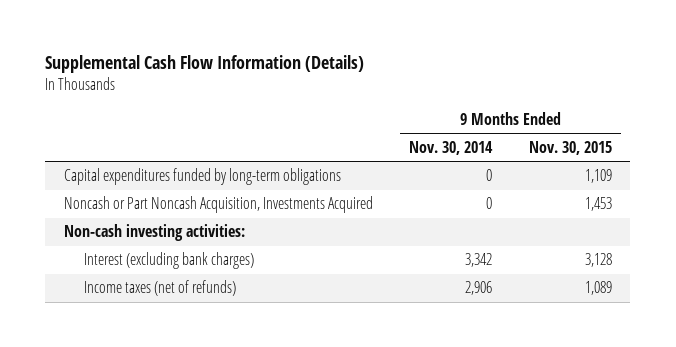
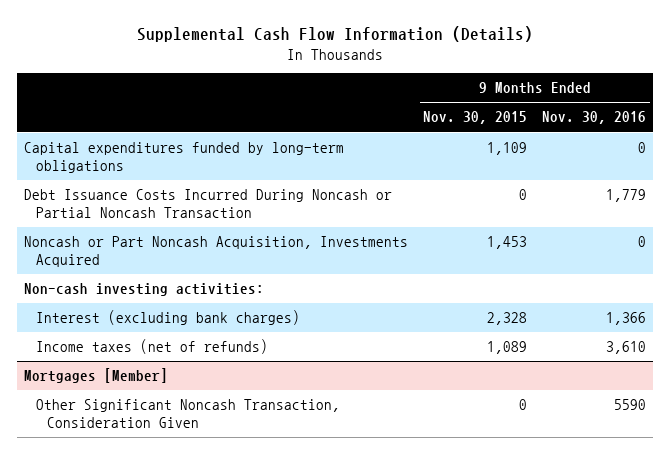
- | 9 Months Ended Nov. 30, 2014 | 9 Months Ended Nov. 30, 2015
+ | 9 Months Ended Nov. 30, 2015 | 9 Months Ended Nov. 30, 2016
+ Debt Issuance Costs Incurred During Noncash or Partial Noncash Transaction | 0 | 1,779
- Interest (excluding bank charges) | 3,342 | 3,128
+ Interest (excluding bank charges) | 2,328 | 1,366
+ Mortgages [Member]
+ Other Significant Noncash Transaction, Consideration Given | 0 | 5590

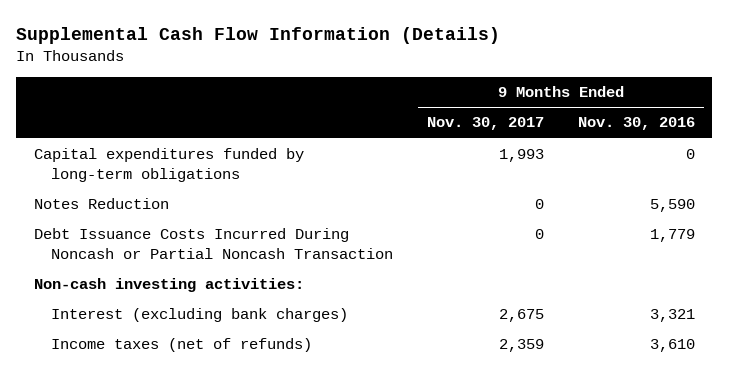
- | 9 Months Ended Nov. 30, 2015 | 9 Months Ended Nov. 30, 2016
+ | 9 Months Ended Nov. 30, 2017 | 9 Months Ended Nov. 30, 2016
+ Notes Reduction | 0 | 5,590
- Noncash or Part Noncash Acquisition, Investments Acquired | 1,453 | 0
- Interest (excluding bank charges) | 2,328 | 1,366
+ Interest (excluding bank charges) | 2,675 | 3,321
- Mortgages [Member]
- Other Significant Noncash Transaction, Consideration Given | 0 | 5590

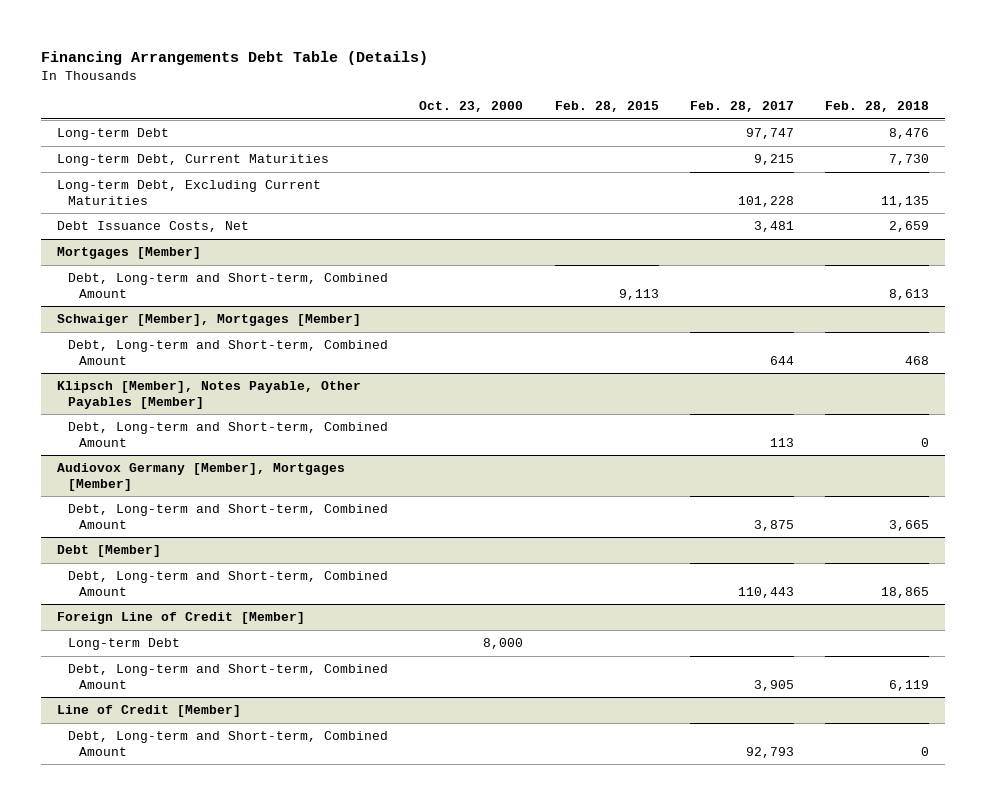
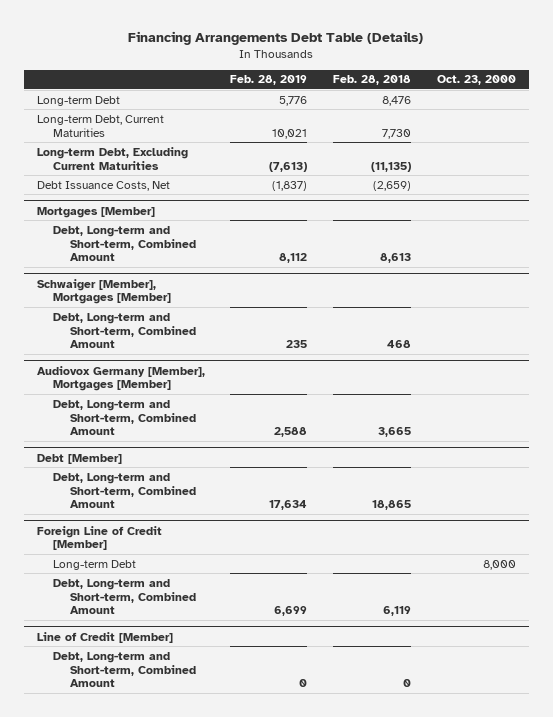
- | Oct. 23, 2000 | Feb. 28, 2015 | Feb. 28, 2017 | Feb. 28, 2018
+ | Feb. 28, 2019 | Feb. 28, 2018 | Oct. 23, 2000
- Long-term Debt, Excluding Current Maturities | | | 101,228 | 11,135
- Debt Issuance Costs, Net | | | 3,481 | 2,659
+ Long-term Debt, Excluding Current Maturities | (7,613) | (11,135) |
+ Debt Issuance Costs, Net | (1,837) | (2,659) |
- Klipsch [Member], Notes Payable, Other Payables [Member]
- Debt, Long-term and Short-term, Combined Amount | | | 113 | 0

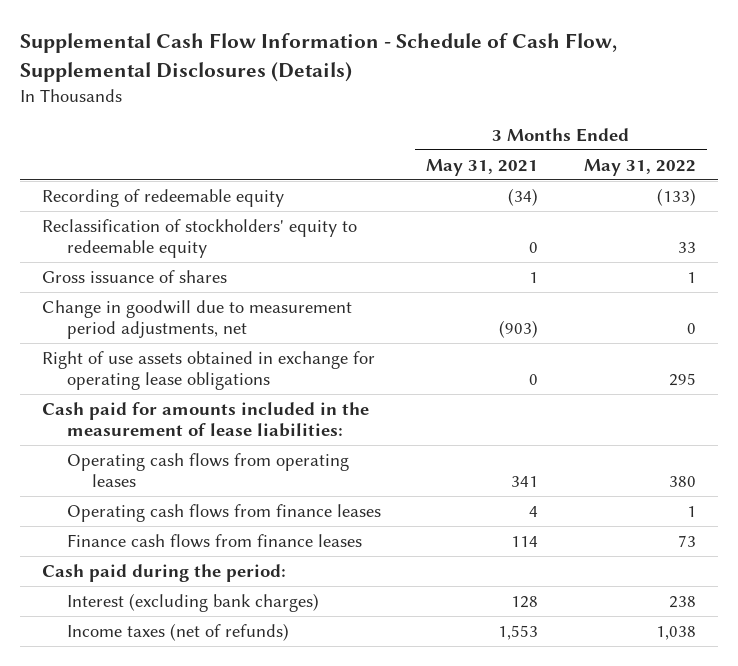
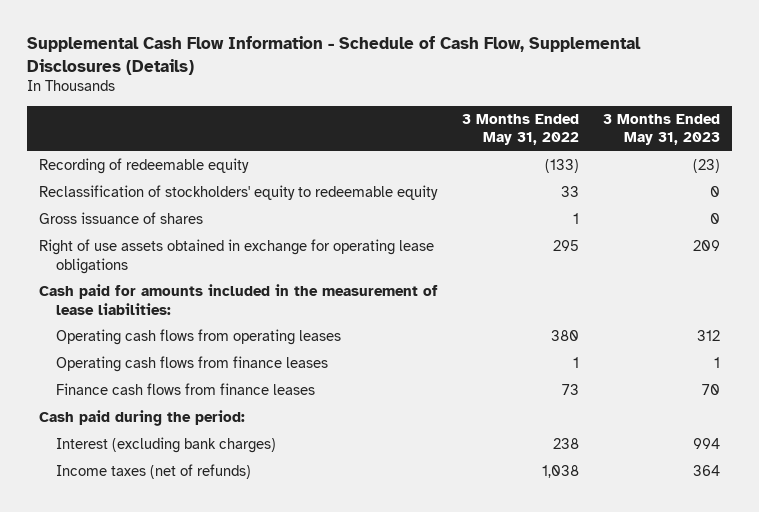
- | 3 Months Ended May 31, 2021 | 3 Months Ended May 31, 2022
+ | 3 Months Ended May 31, 2022 | 3 Months Ended May 31, 2023
- Change in goodwill due to measurement period adjustments, net | (903) | 0

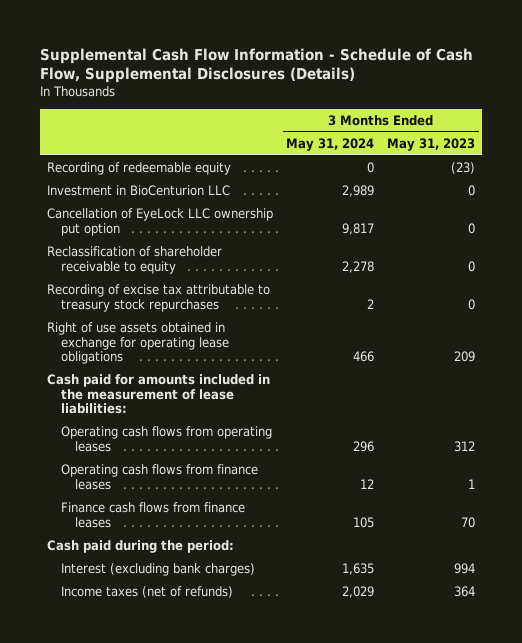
- | 3 Months Ended May 31, 2022 | 3 Months Ended May 31, 2023
+ | 3 Months Ended May 31, 2024 | 3 Months Ended May 31, 2023
- Reclassification of stockholders' equity to redeemable equity | 33 | 0
- Gross issuance of shares | 1 | 0
+ Investment in BioCenturion LLC | 2,989 | 0
+ Cancellation of EyeLock LLC ownership put option | 9,817 | 0
+ Reclassification of shareholder receivable to equity | 2,278 | 0
+ Recording of excise tax attributable to treasury stock repurchases | 2 | 0

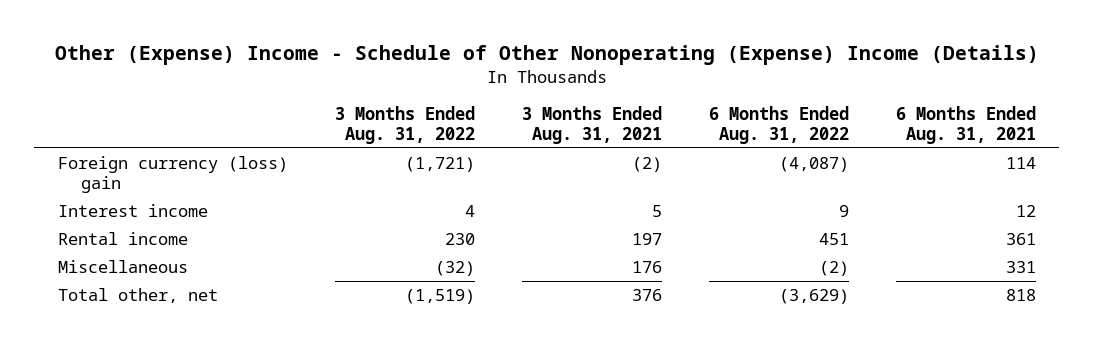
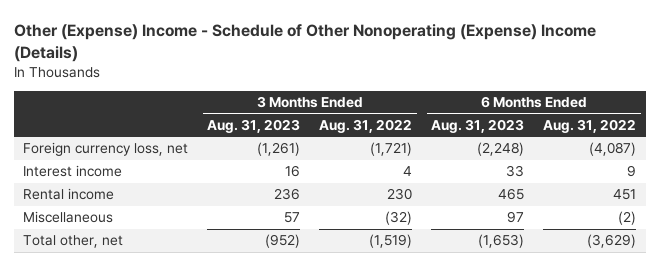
- | 3 Months Ended Aug. 31, 2022 | 3 Months Ended Aug. 31, 2021 | 6 Months Ended Aug. 31, 2022 | 6 Months Ended Aug. 31, 2021
+ | 3 Months Ended Aug. 31, 2023 | 3 Months Ended Aug. 31, 2022 | 6 Months Ended Aug. 31, 2023 | 6 Months Ended Aug. 31, 2022
- Foreign currency (loss) gain | (1,721) | (2) | (4,087) | 114
+ Foreign currency loss, net | (1,261) | (1,721) | (2,248) | (4,087)

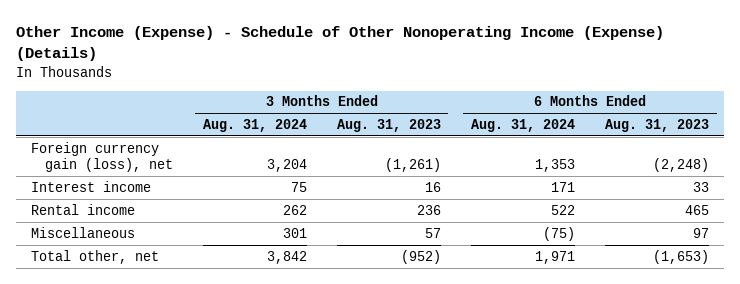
- Other (Expense) Income - Schedule of Other Nonoperating (Expense) Income (Details)
+ Other Income (Expense) - Schedule of Other Nonoperating Income (Expense) (Details)
- | 3 Months Ended Aug. 31, 2023 | 3 Months Ended Aug. 31, 2022 | 6 Months Ended Aug. 31, 2023 | 6 Months Ended Aug. 31, 2022
+ | 3 Months Ended Aug. 31, 2024 | 3 Months Ended Aug. 31, 2023 | 6 Months Ended Aug. 31, 2024 | 6 Months Ended Aug. 31, 2023
- Foreign currency loss, net | (1,261) | (1,721) | (2,248) | (4,087)
+ Foreign currency gain (loss), net | 3,204 | (1,261) | 1,353 | (2,248)

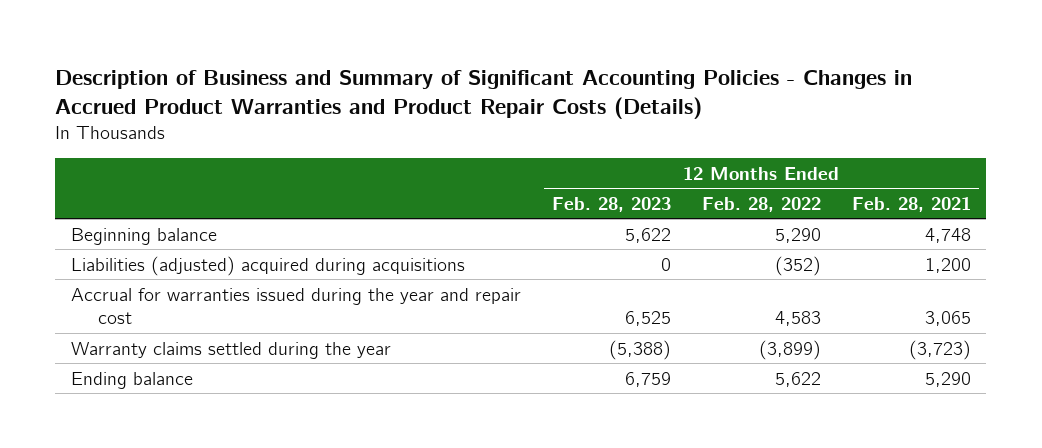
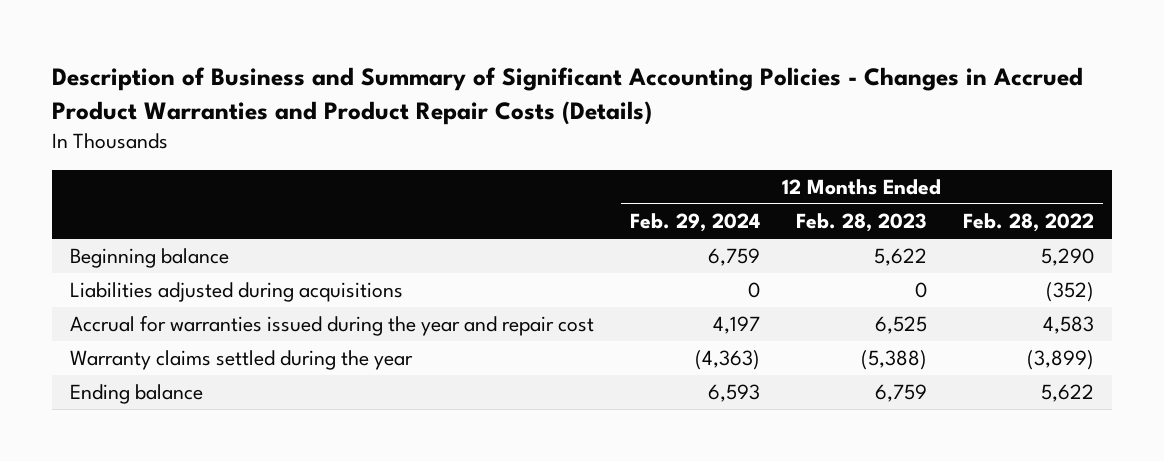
- | 12 Months Ended Feb. 28, 2023 | 12 Months Ended Feb. 28, 2022 | 12 Months Ended Feb. 28, 2021
+ | 12 Months Ended Feb. 29, 2024 | 12 Months Ended Feb. 28, 2023 | 12 Months Ended Feb. 28, 2022
- Liabilities (adjusted) acquired during acquisitions | 0 | (352) | 1,200
+ Liabilities adjusted during acquisitions | 0 | 0 | (352)

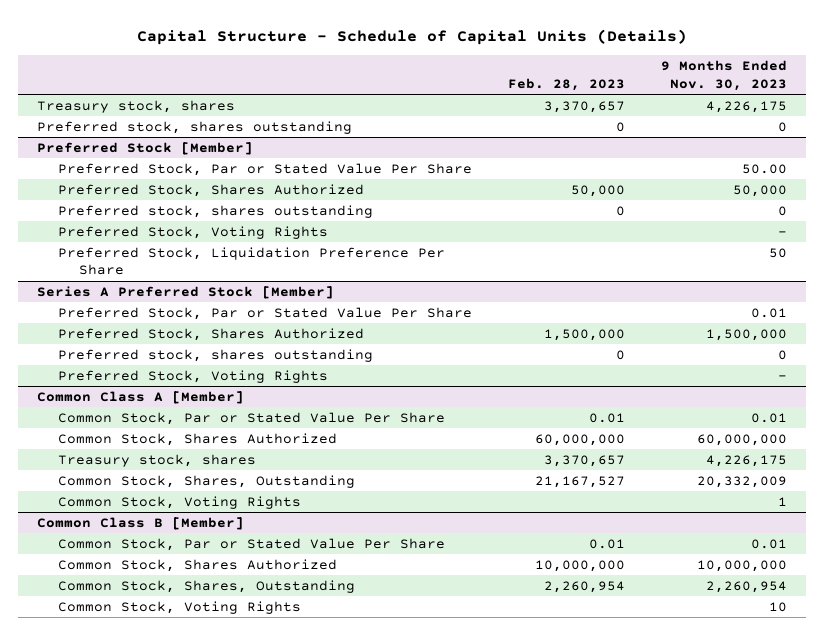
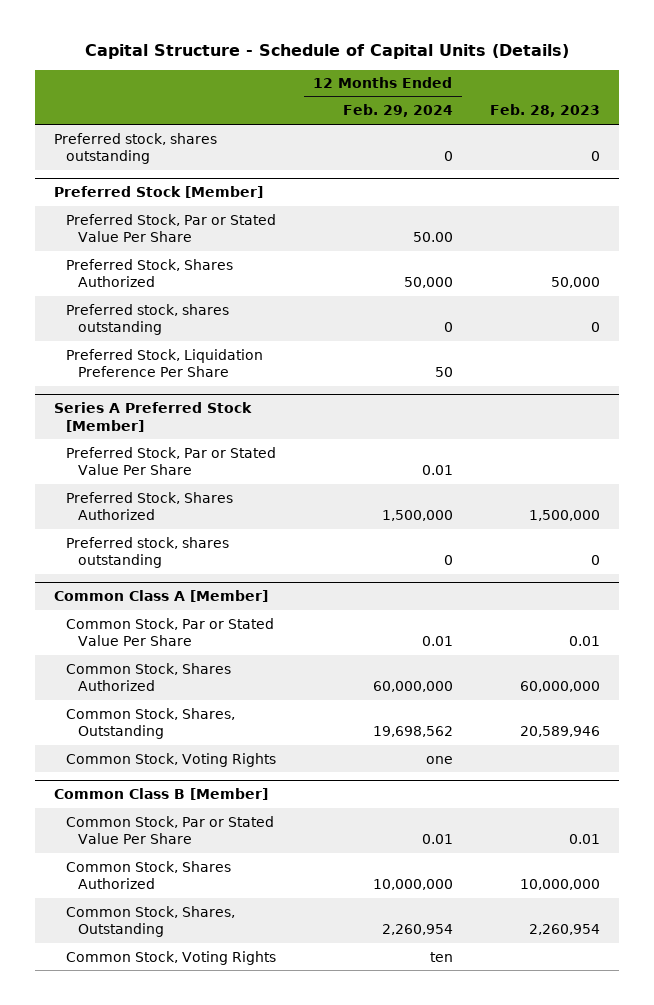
- | Feb. 28, 2023 | 9 Months Ended Nov. 30, 2023
+ | 12 Months Ended Feb. 29, 2024 | Feb. 28, 2023
- Treasury stock, shares | 3,370,657 | 4,226,175
@ Preferred Stock [Member]
- Preferred Stock, Voting Rights | | -
@ Series A Preferred Stock [Member]
- Preferred Stock, Voting Rights | | -
@ Common Class A [Member]
- Treasury stock, shares | 3,370,657 | 4,226,175
- Common Stock, Shares, Outstanding | 21,167,527 | 20,332,009
+ Common Stock, Shares, Outstanding | 19,698,562 | 20,589,946

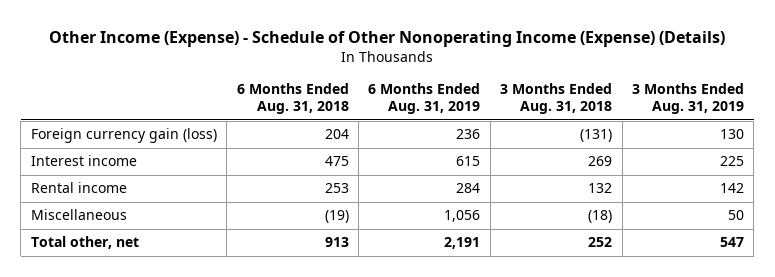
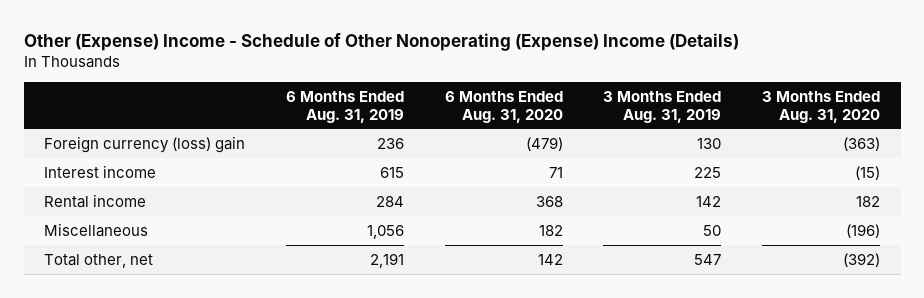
- Other Income (Expense) - Schedule of Other Nonoperating Income (Expense) (Details)
+ Other (Expense) Income - Schedule of Other Nonoperating (Expense) Income (Details)
- | 6 Months Ended Aug. 31, 2018 | 6 Months Ended Aug. 31, 2019 | 3 Months Ended Aug. 31, 2018 | 3 Months Ended Aug. 31, 2019
+ | 6 Months Ended Aug. 31, 2019 | 6 Months Ended Aug. 31, 2020 | 3 Months Ended Aug. 31, 2019 | 3 Months Ended Aug. 31, 2020
- Foreign currency gain (loss) | 204 | 236 | (131) | 130
+ Foreign currency (loss) gain | 236 | (479) | 130 | (363)

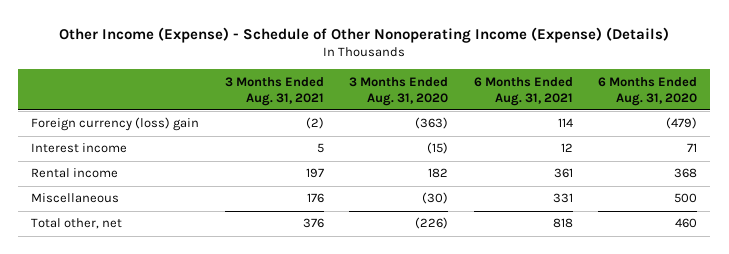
- Other (Expense) Income - Schedule of Other Nonoperating (Expense) Income (Details)
+ Other Income (Expense) - Schedule of Other Nonoperating Income (Expense) (Details)
- | 6 Months Ended Aug. 31, 2019 | 6 Months Ended Aug. 31, 2020 | 3 Months Ended Aug. 31, 2019 | 3 Months Ended Aug. 31, 2020
+ | 3 Months Ended Aug. 31, 2021 | 3 Months Ended Aug. 31, 2020 | 6 Months Ended Aug. 31, 2021 | 6 Months Ended Aug. 31, 2020
- Miscellaneous | 1,056 | 182 | 50 | (196)
- Total other, net | 2,191 | 142 | 547 | (392)
+ Miscellaneous | 176 | (30) | 331 | 500
+ Total other, net | 376 | (226) | 818 | 460

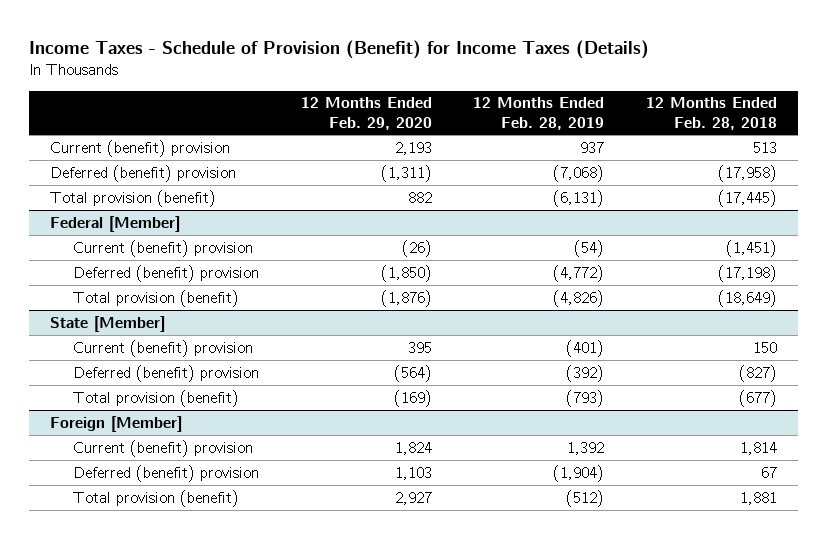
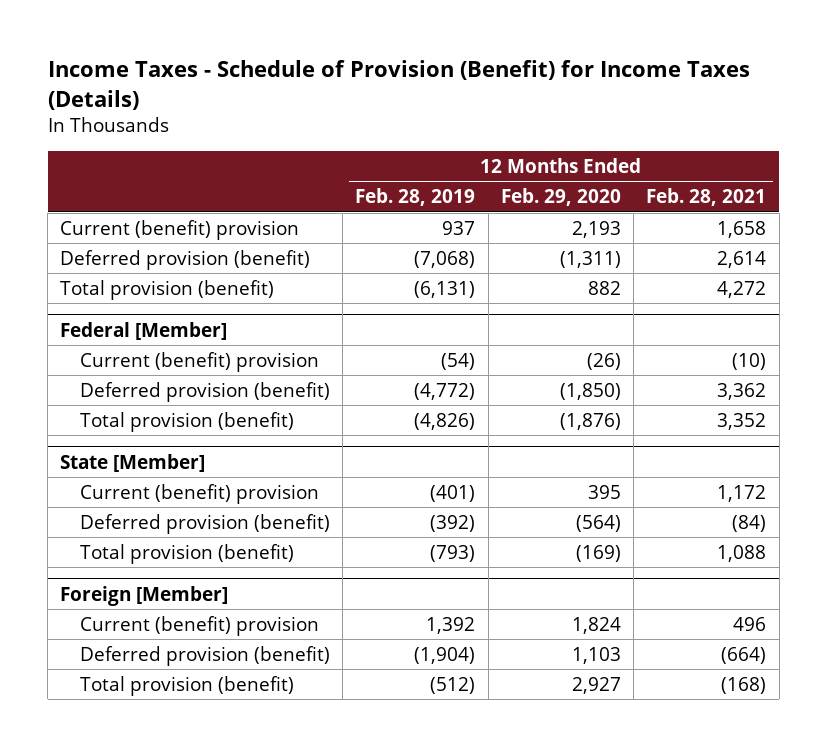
- | 12 Months Ended Feb. 29, 2020 | 12 Months Ended Feb. 28, 2019 | 12 Months Ended Feb. 28, 2018
+ | 12 Months Ended Feb. 28, 2019 | 12 Months Ended Feb. 29, 2020 | 12 Months Ended Feb. 28, 2021
- Deferred (benefit) provision | (1,311) | (7,068) | (17,958)
+ Deferred provision (benefit) | (7,068) | (1,311) | 2,614
@ Federal [Member]
- Deferred (benefit) provision | (1,850) | (4,772) | (17,198)
+ Deferred provision (benefit) | (4,772) | (1,850) | 3,362
@ State [Member]
- Deferred (benefit) provision | (564) | (392) | (827)
+ Deferred provision (benefit) | (392) | (564) | (84)
@ Foreign [Member]
- Deferred (benefit) provision | 1,103 | (1,904) | 67
+ Deferred provision (benefit) | (1,904) | 1,103 | (664)

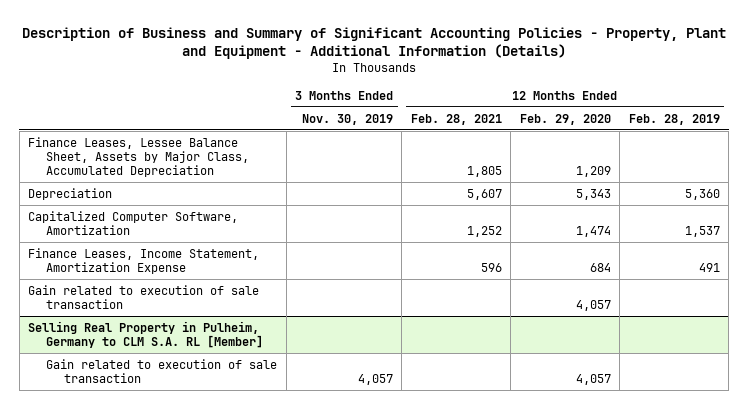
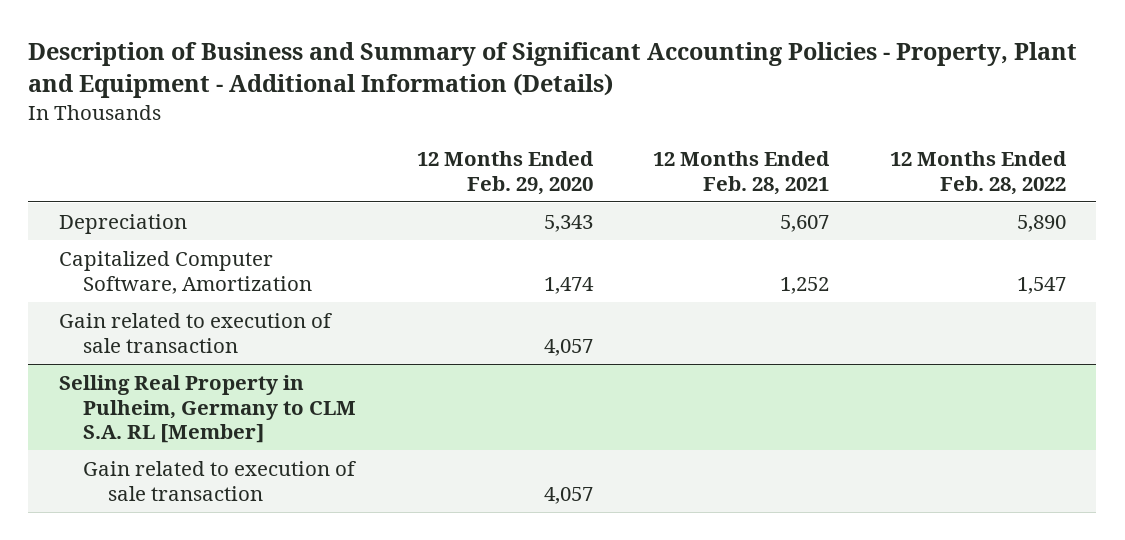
- | 3 Months Ended Nov. 30, 2019 | 12 Months Ended Feb. 28, 2021 | 12 Months Ended Feb. 29, 2020 | 12 Months Ended Feb. 28, 2019
+ | 12 Months Ended Feb. 29, 2020 | 12 Months Ended Feb. 28, 2021 | 12 Months Ended Feb. 28, 2022
- Finance Leases, Lessee Balance Sheet, Assets by Major Class, Accumulated Depreciation | | 1,805 | 1,209 |
- Finance Leases, Income Statement, Amortization Expense | | 596 | 684 | 491

